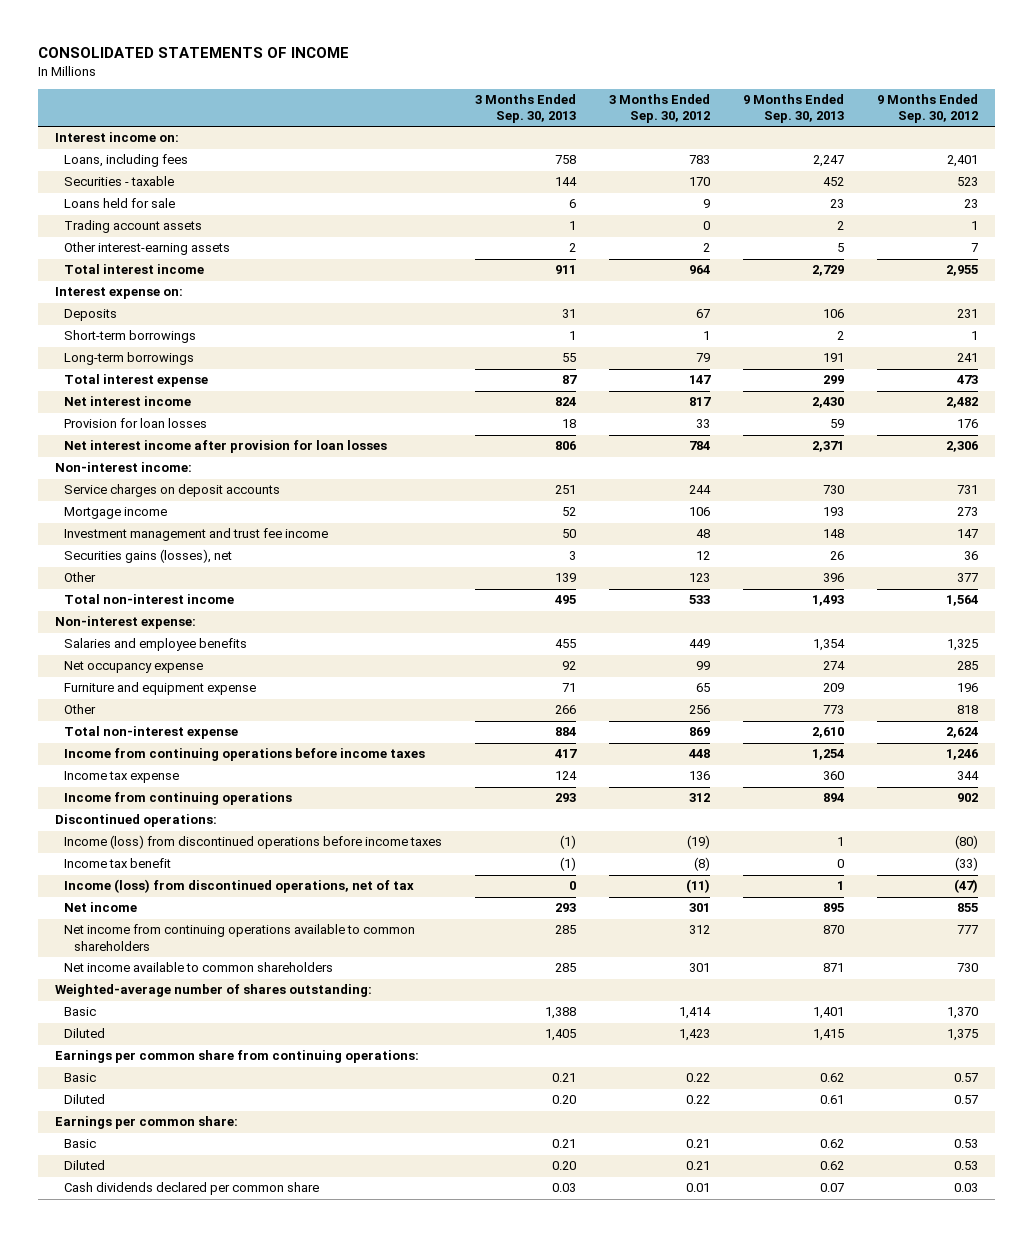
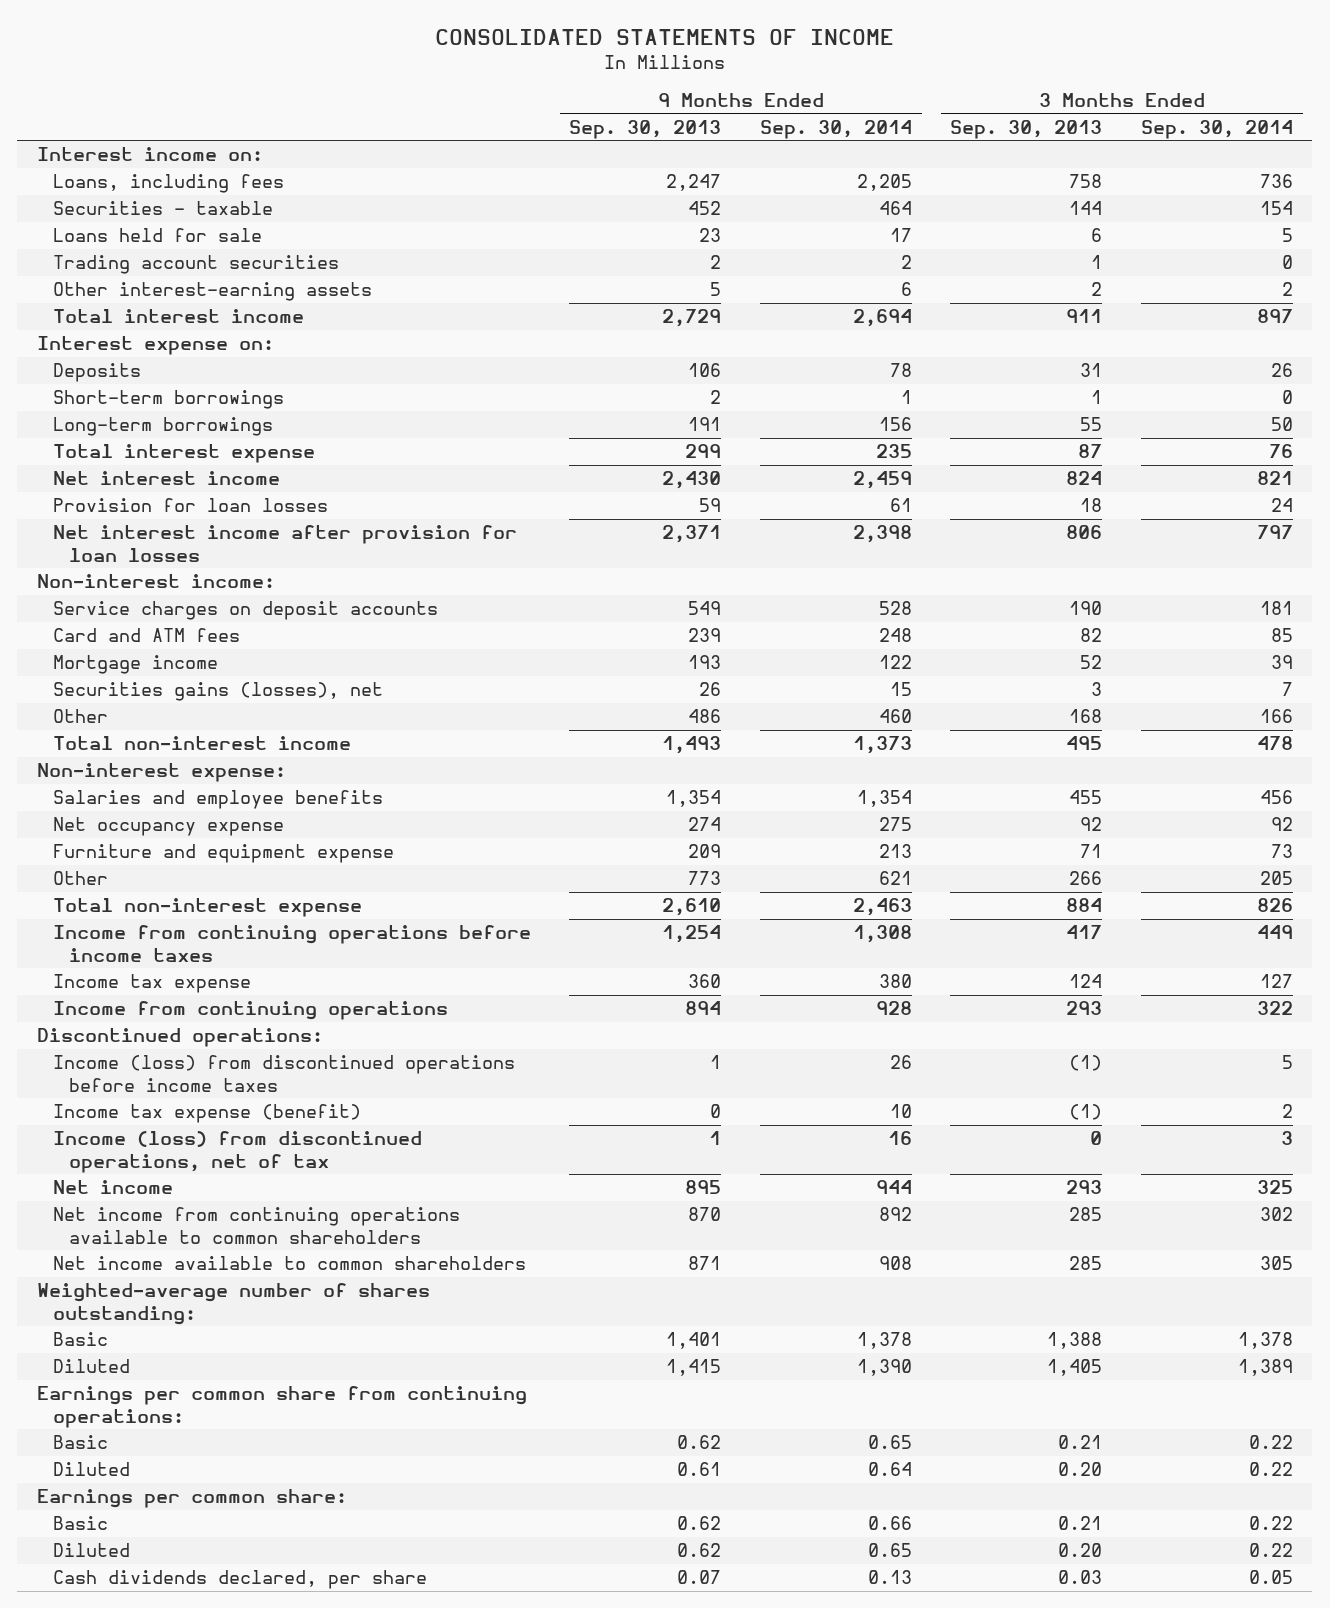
- | 3 Months Ended Sep. 30, 2013 | 3 Months Ended Sep. 30, 2012 | 9 Months Ended Sep. 30, 2013 | 9 Months Ended Sep. 30, 2012
+ | 9 Months Ended Sep. 30, 2013 | 9 Months Ended Sep. 30, 2014 | 3 Months Ended Sep. 30, 2013 | 3 Months Ended Sep. 30, 2014
- Trading account assets | 1 | 0 | 2 | 1
+ Trading account securities | 2 | 2 | 1 | 0
- Service charges on deposit accounts | 251 | 244 | 730 | 731
+ Service charges on deposit accounts | 549 | 528 | 190 | 181
+ Card and ATM fees | 239 | 248 | 82 | 85
- Investment management and trust fee income | 50 | 48 | 148 | 147
- Other | 139 | 123 | 396 | 377
+ Other | 486 | 460 | 168 | 166
- Income tax benefit | (1) | (8) | 0 | (33)
+ Income tax expense (benefit) | 0 | 10 | (1) | 2
- Cash dividends declared per common share | 0.03 | 0.01 | 0.07 | 0.03
+ Cash dividends declared, per share | 0.07 | 0.13 | 0.03 | 0.05

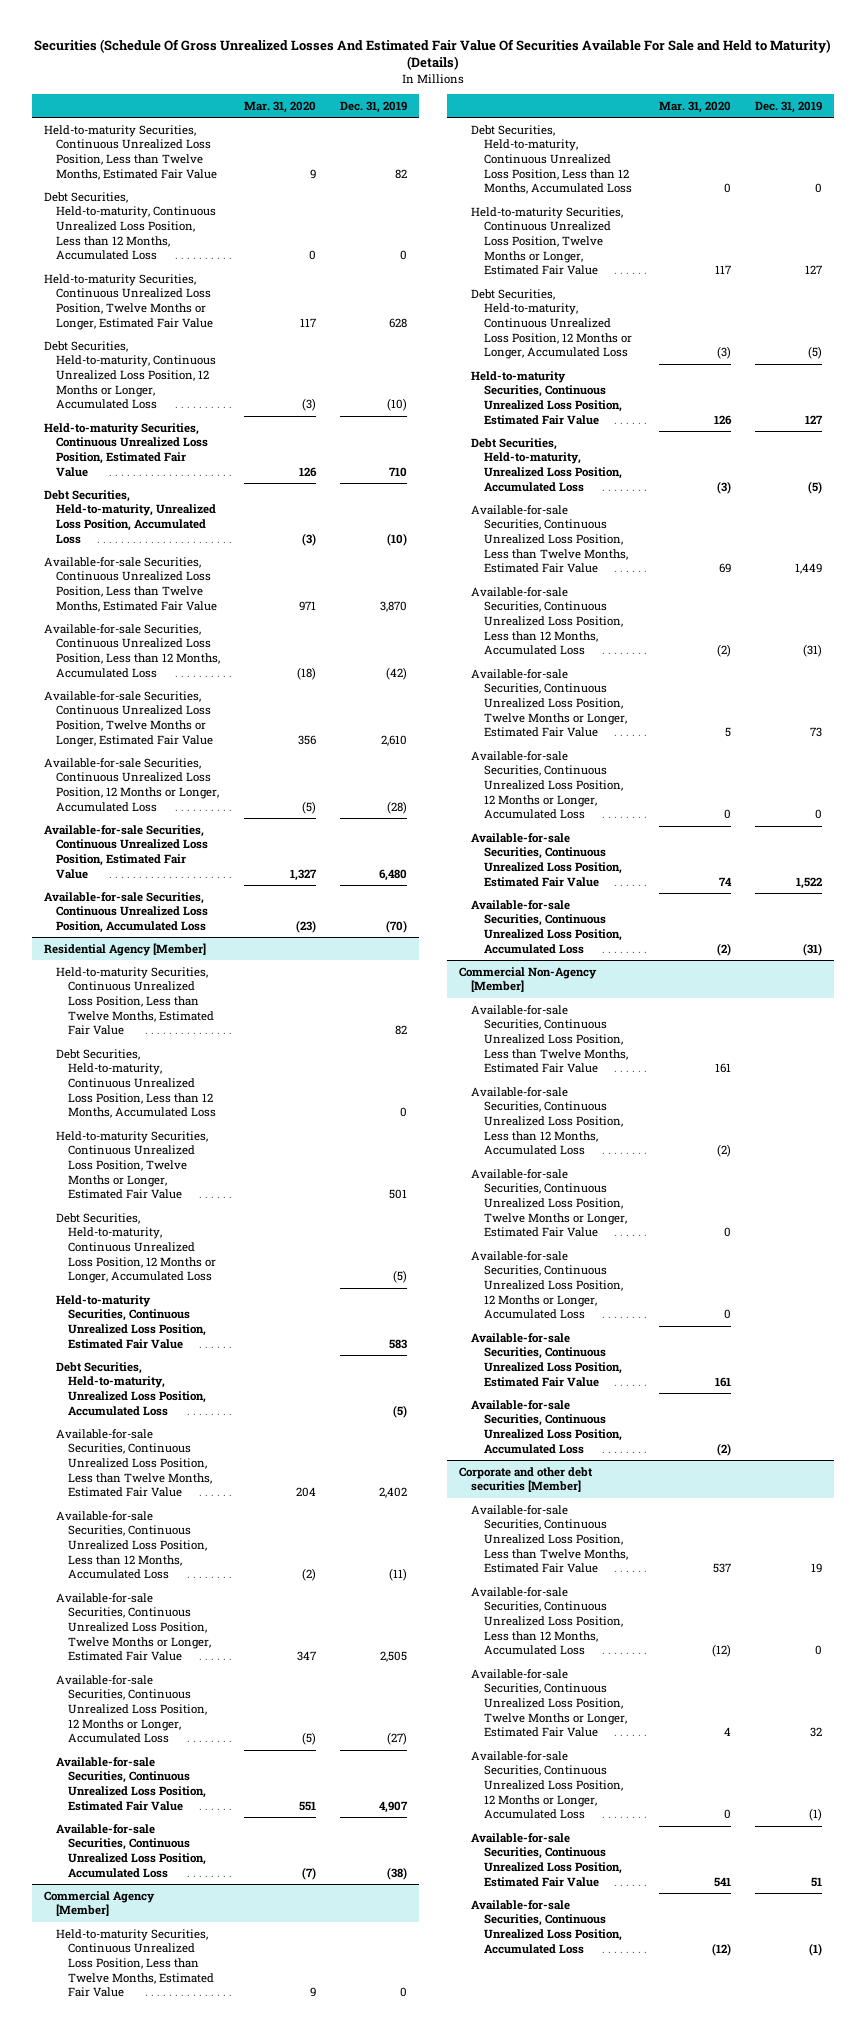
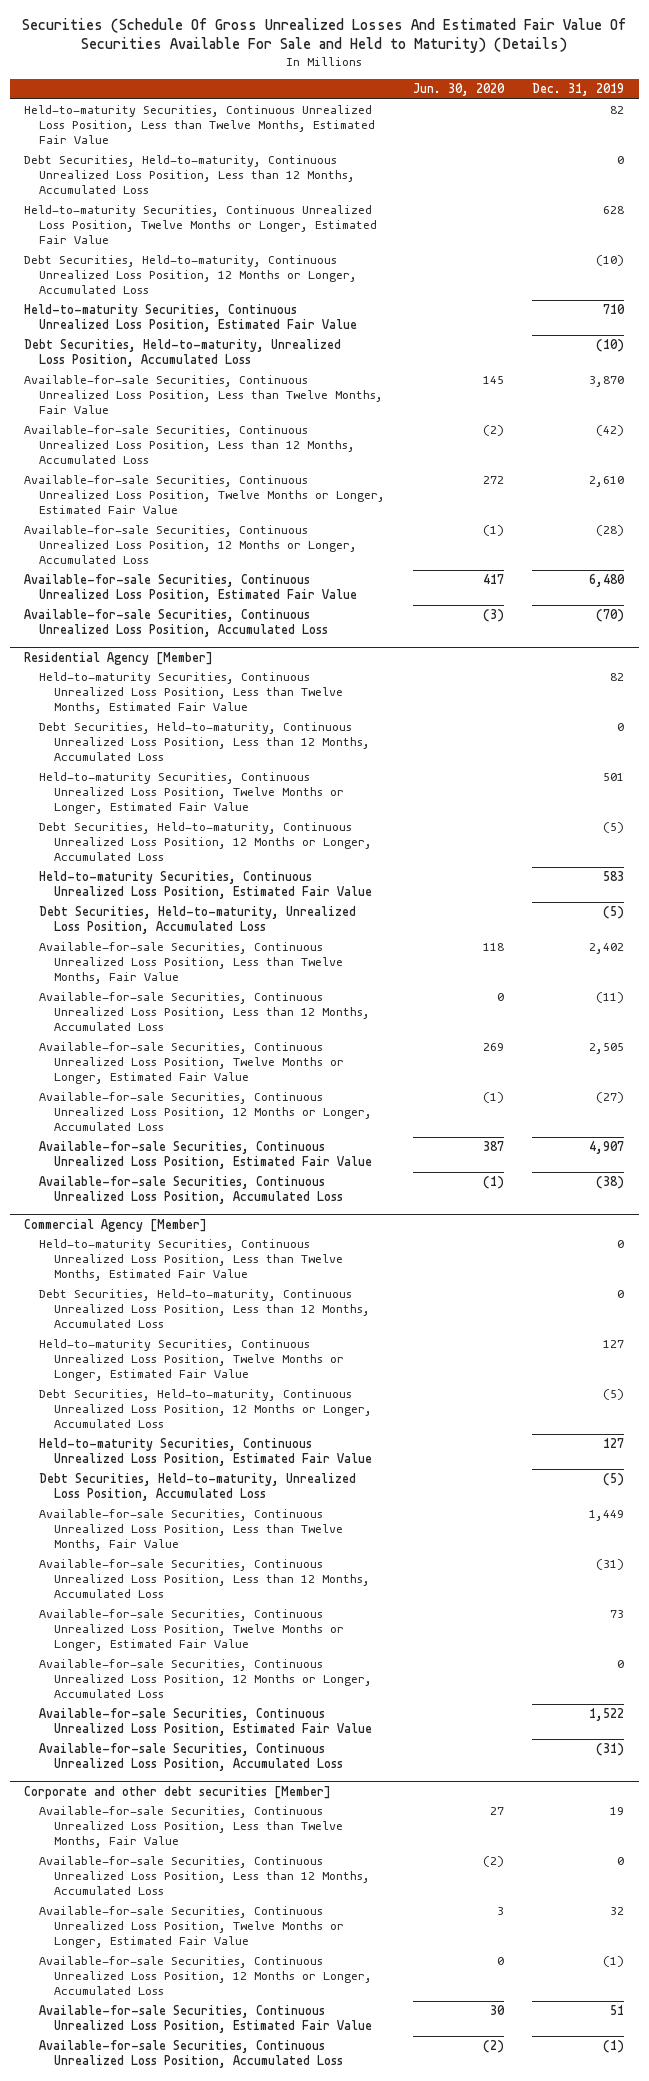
- | Mar. 31, 2020 | Dec. 31, 2019
+ | Jun. 30, 2020 | Dec. 31, 2019
- Available-for-sale Securities, Continuous Unrealized Loss Position, Less than Twelve Months, Estimated Fair Value | 971 | 3,870
+ Available-for-sale Securities, Continuous Unrealized Loss Position, Less than Twelve Months, Fair Value | 145 | 3,870
@ Residential Agency [Member]
- Available-for-sale Securities, Continuous Unrealized Loss Position, Less than Twelve Months, Estimated Fair Value | 204 | 2,402
+ Available-for-sale Securities, Continuous Unrealized Loss Position, Less than Twelve Months, Fair Value | 118 | 2,402
@ Commercial Agency [Member]
- Available-for-sale Securities, Continuous Unrealized Loss Position, Less than Twelve Months, Estimated Fair Value | 69 | 1,449
+ Available-for-sale Securities, Continuous Unrealized Loss Position, Less than Twelve Months, Fair Value | | 1,449
- Commercial Non-Agency [Member]
- Available-for-sale Securities, Continuous Unrealized Loss Position, Less than Twelve Months, Estimated Fair Value | 161 |
- Available-for-sale Securities, Continuous Unrealized Loss Position, Less than 12 Months, Accumulated Loss | (2) |
- Available-for-sale Securities, Continuous Unrealized Loss Position, Twelve Months or Longer, Estimated Fair Value | 0 |
- Available-for-sale Securities, Continuous Unrealized Loss Position, 12 Months or Longer, Accumulated Loss | 0 |
- Available-for-sale Securities, Continuous Unrealized Loss Position, Estimated Fair Value | 161 |
- Available-for-sale Securities, Continuous Unrealized Loss Position, Accumulated Loss | (2) |
@ Corporate and other debt securities [Member]
- Available-for-sale Securities, Continuous Unrealized Loss Position, Less than Twelve Months, Estimated Fair Value | 537 | 19
+ Available-for-sale Securities, Continuous Unrealized Loss Position, Less than Twelve Months, Fair Value | 27 | 19

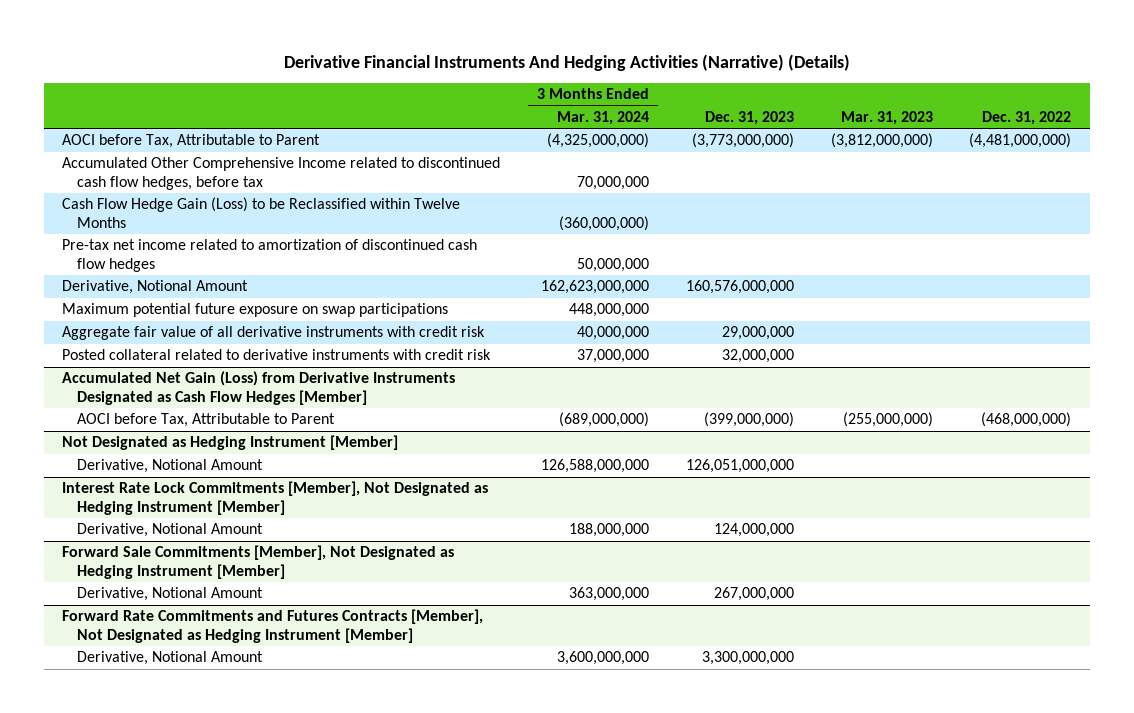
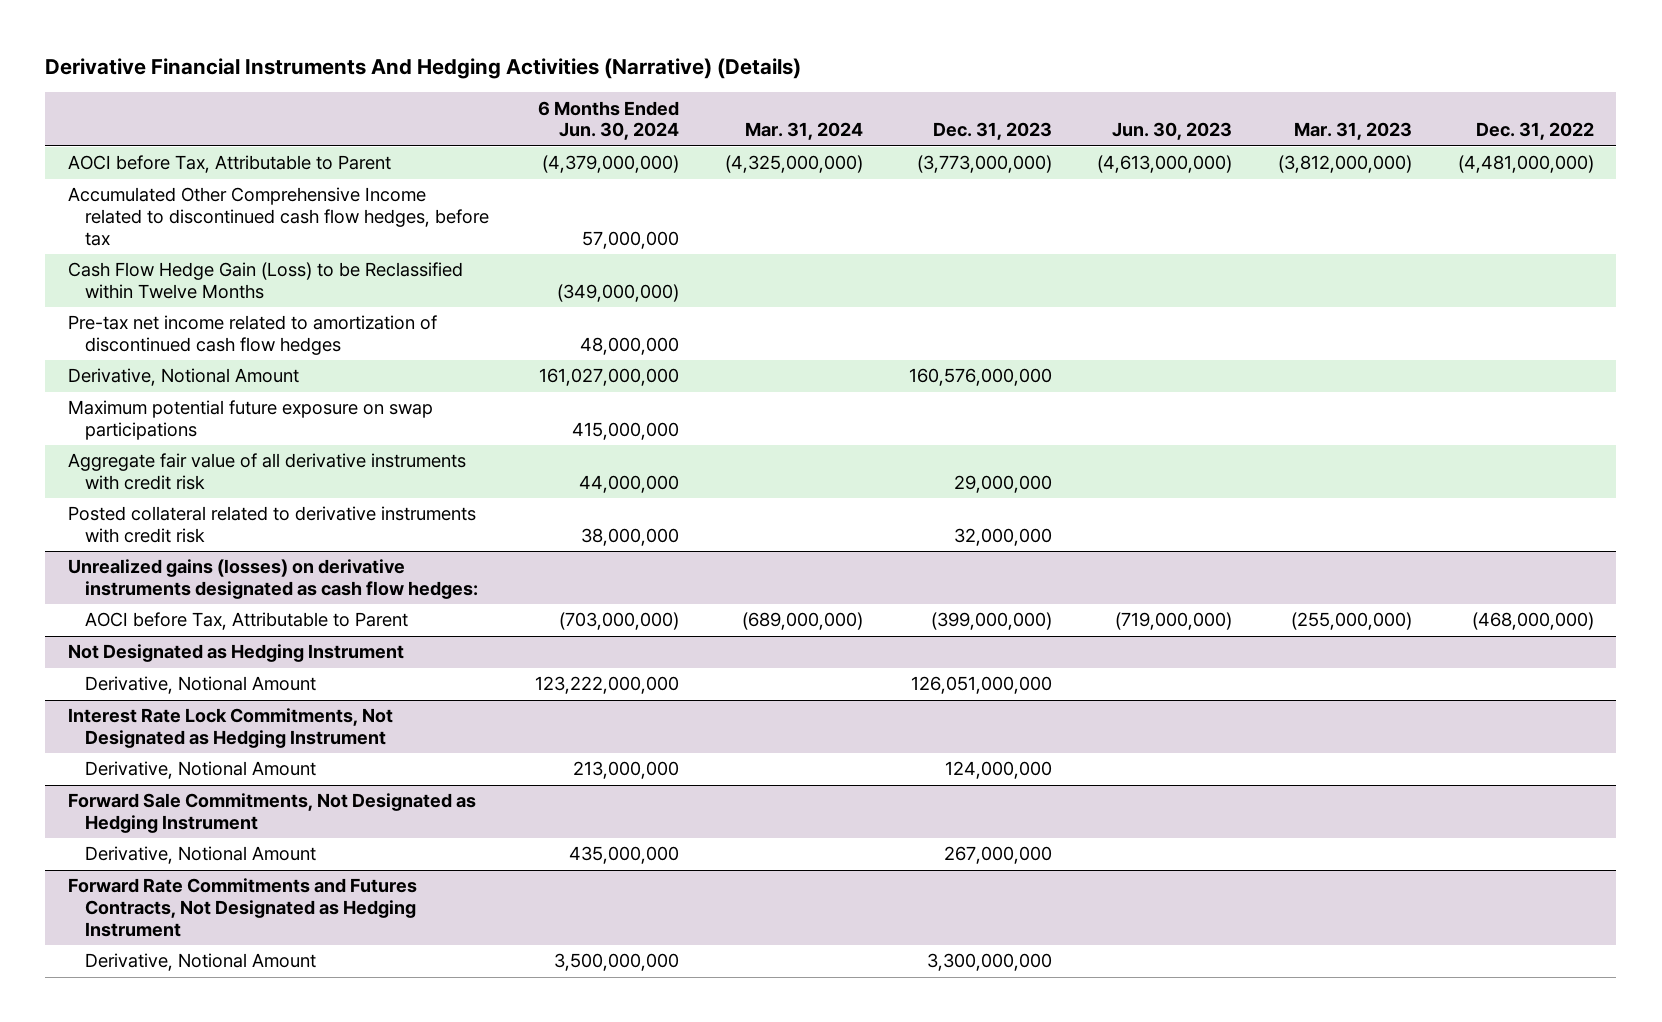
- | 3 Months Ended Mar. 31, 2024 | Dec. 31, 2023 | Mar. 31, 2023 | Dec. 31, 2022
+ | 6 Months Ended Jun. 30, 2024 | Mar. 31, 2024 | Dec. 31, 2023 | Jun. 30, 2023 | Mar. 31, 2023 | Dec. 31, 2022
- Accumulated Net Gain (Loss) from Derivative Instruments Designated as Cash Flow Hedges [Member]
+ Unrealized gains (losses) on derivative instruments designated as cash flow hedges:
- Not Designated as Hedging Instrument [Member]
+ Not Designated as Hedging Instrument
- Interest Rate Lock Commitments [Member], Not Designated as Hedging Instrument [Member]
+ Interest Rate Lock Commitments, Not Designated as Hedging Instrument
- Forward Sale Commitments [Member], Not Designated as Hedging Instrument [Member]
+ Forward Sale Commitments, Not Designated as Hedging Instrument
- Forward Rate Commitments and Futures Contracts [Member], Not Designated as Hedging Instrument [Member]
+ Forward Rate Commitments and Futures Contracts, Not Designated as Hedging Instrument

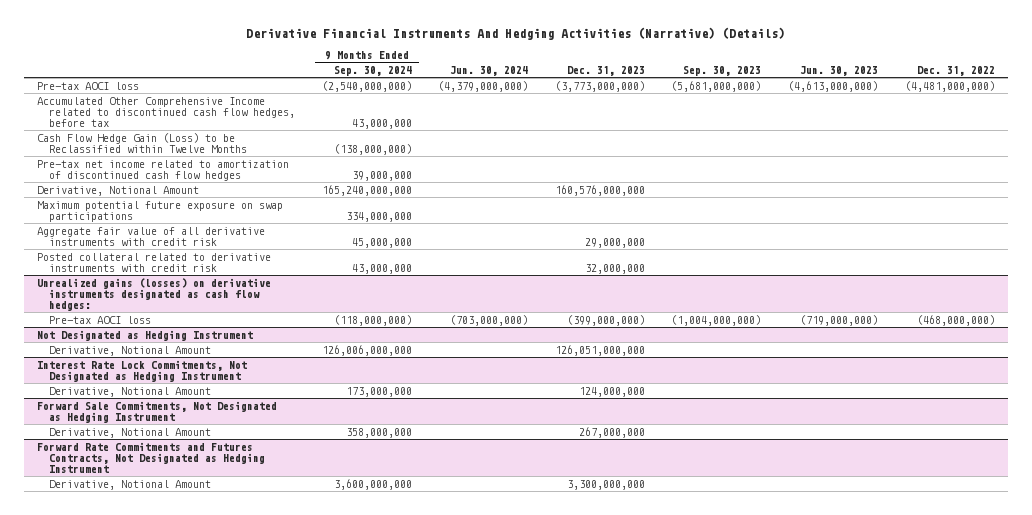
- | 6 Months Ended Jun. 30, 2024 | Mar. 31, 2024 | Dec. 31, 2023 | Jun. 30, 2023 | Mar. 31, 2023 | Dec. 31, 2022
+ | 9 Months Ended Sep. 30, 2024 | Jun. 30, 2024 | Dec. 31, 2023 | Sep. 30, 2023 | Jun. 30, 2023 | Dec. 31, 2022
- AOCI before Tax, Attributable to Parent | (4,379,000,000) | (4,325,000,000) | (3,773,000,000) | (4,613,000,000) | (3,812,000,000) | (4,481,000,000)
+ Pre-tax AOCI loss | (2,540,000,000) | (4,379,000,000) | (3,773,000,000) | (5,681,000,000) | (4,613,000,000) | (4,481,000,000)
@ Unrealized gains (losses) on derivative instruments designated as cash flow hedges:
- AOCI before Tax, Attributable to Parent | (703,000,000) | (689,000,000) | (399,000,000) | (719,000,000) | (255,000,000) | (468,000,000)
+ Pre-tax AOCI loss | (118,000,000) | (703,000,000) | (399,000,000) | (1,004,000,000) | (719,000,000) | (468,000,000)

